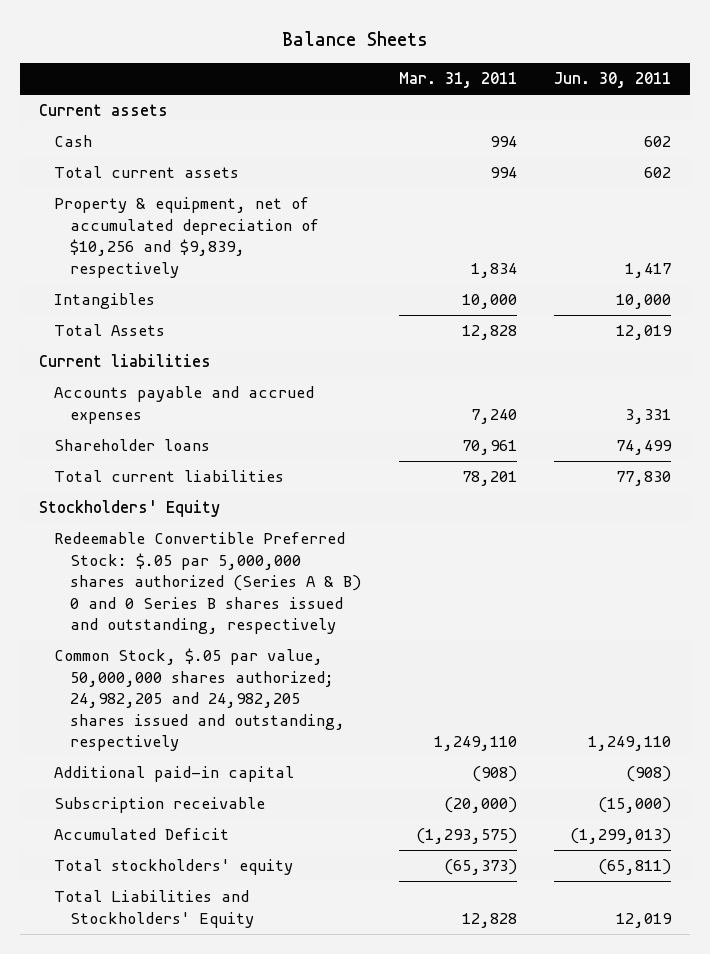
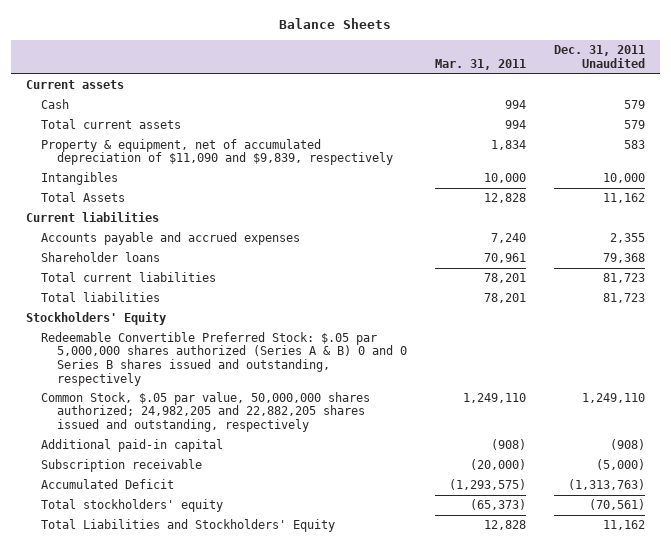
- | Mar. 31, 2011 | Jun. 30, 2011
+ | Mar. 31, 2011 | Dec. 31, 2011 Unaudited
- Property & equipment, net of accumulated depreciation of $10,256 and $9,839, respectively | 1,834 | 1,417
+ Property & equipment, net of accumulated depreciation of $11,090 and $9,839, respectively | 1,834 | 583
+ Total liabilities | 78,201 | 81,723
- Common Stock, $.05 par value, 50,000,000 shares authorized; 24,982,205 and 24,982,205 shares issued and outstanding, respectively | 1,249,110 | 1,249,110
+ Common Stock, $.05 par value, 50,000,000 shares authorized; 24,982,205 and 22,882,205 shares issued and outstanding, respectively | 1,249,110 | 1,249,110

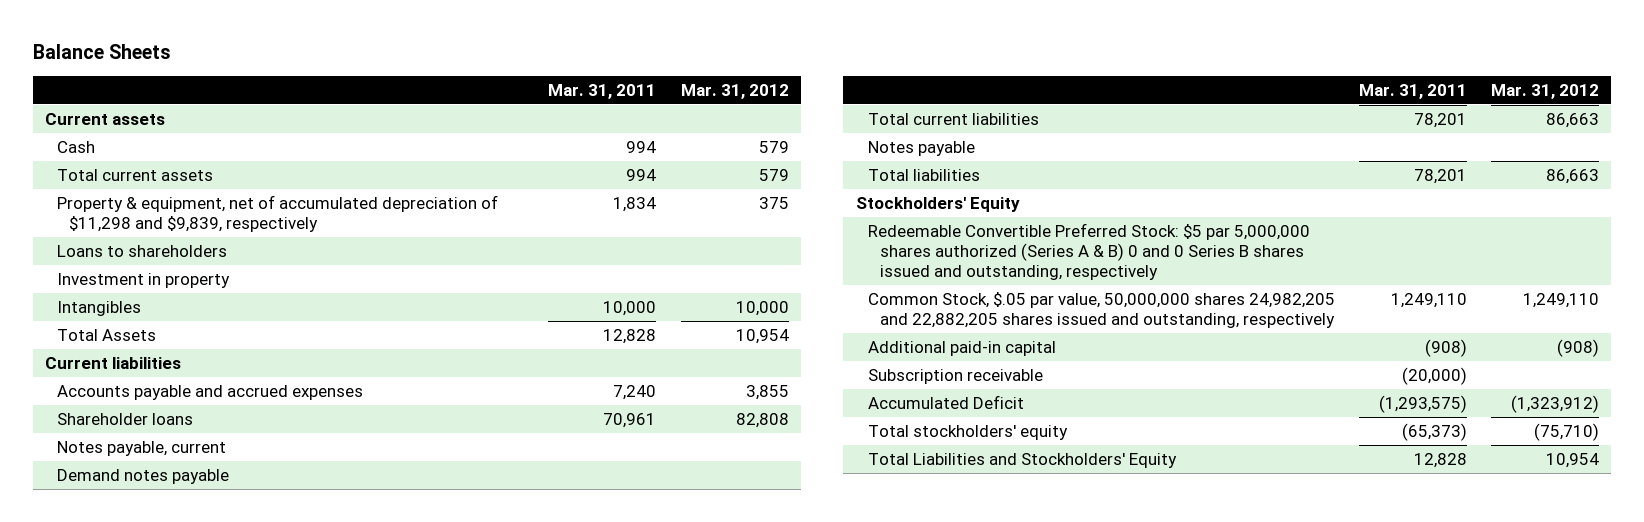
- | Mar. 31, 2011 | Dec. 31, 2011 Unaudited
+ | Mar. 31, 2011 | Mar. 31, 2012
- Property & equipment, net of accumulated depreciation of $11,090 and $9,839, respectively | 1,834 | 583
+ Property & equipment, net of accumulated depreciation of $11,298 and $9,839, respectively | 1,834 | 375
+ Loans to shareholders
+ Investment in property
+ Notes payable, current
+ Demand notes payable
+ Notes payable
- Redeemable Convertible Preferred Stock: $.05 par 5,000,000 shares authorized (Series A & B) 0 and 0 Series B shares issued and outstanding, respectively
- Common Stock, $.05 par value, 50,000,000 shares authorized; 24,982,205 and 22,882,205 shares issued and outstanding, respectively | 1,249,110 | 1,249,110
+ Redeemable Convertible Preferred Stock: $5 par 5,000,000 shares authorized (Series A & B) 0 and 0 Series B shares issued and outstanding, respectively
+ Common Stock, $.05 par value, 50,000,000 shares 24,982,205 and 22,882,205 shares issued and outstanding, respectively | 1,249,110 | 1,249,110

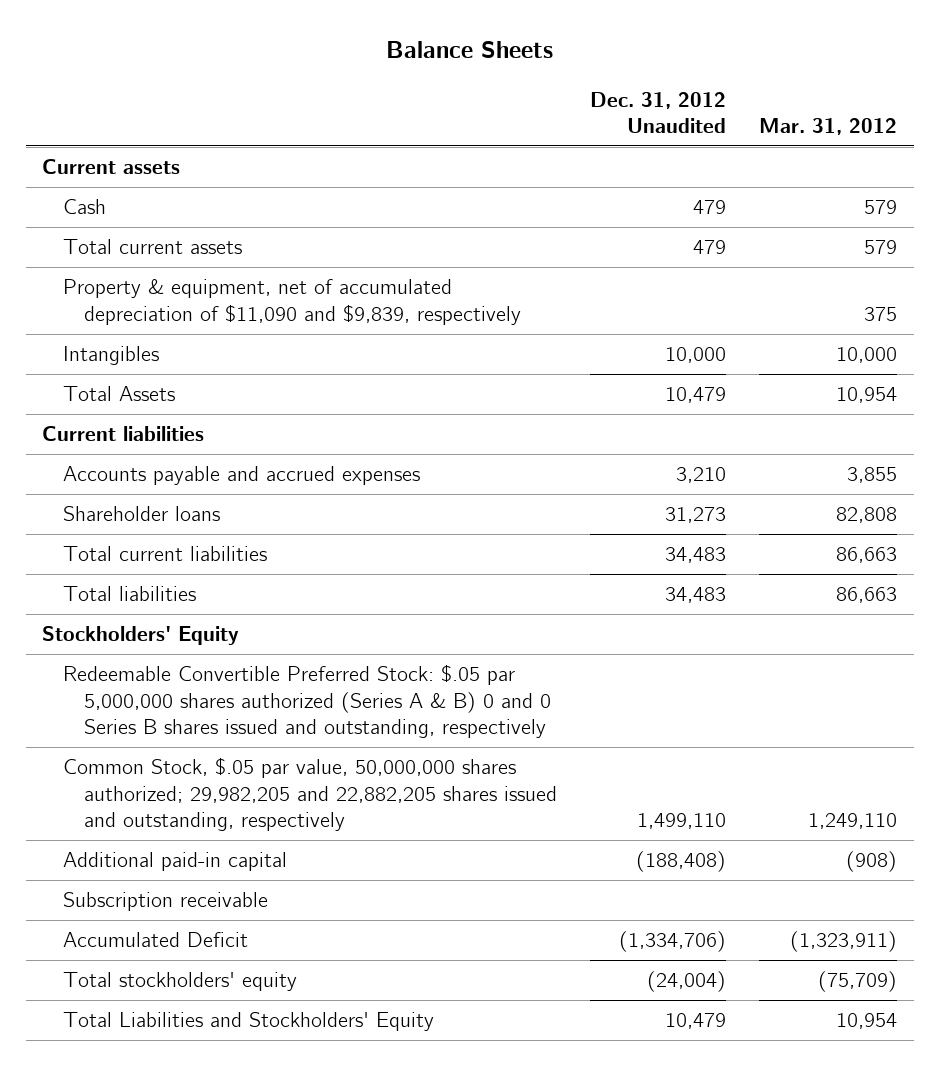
- | Mar. 31, 2011 | Mar. 31, 2012
+ | Dec. 31, 2012 Unaudited | Mar. 31, 2012
- Property & equipment, net of accumulated depreciation of $11,298 and $9,839, respectively | 1,834 | 375
- Loans to shareholders
- Investment in property
+ Property & equipment, net of accumulated depreciation of $11,090 and $9,839, respectively | | 375
- Notes payable, current
- Demand notes payable
- Notes payable
- Redeemable Convertible Preferred Stock: $5 par 5,000,000 shares authorized (Series A & B) 0 and 0 Series B shares issued and outstanding, respectively
- Common Stock, $.05 par value, 50,000,000 shares 24,982,205 and 22,882,205 shares issued and outstanding, respectively | 1,249,110 | 1,249,110
+ Redeemable Convertible Preferred Stock: $.05 par 5,000,000 shares authorized (Series A & B) 0 and 0 Series B shares issued and outstanding, respectively
+ Common Stock, $.05 par value, 50,000,000 shares authorized; 29,982,205 and 22,882,205 shares issued and outstanding, respectively | 1,499,110 | 1,249,110
- Accumulated Deficit | (1,293,575) | (1,323,912)
- Total stockholders' equity | (65,373) | (75,710)
+ Accumulated Deficit | (1,334,706) | (1,323,911)
+ Total stockholders' equity | (24,004) | (75,709)

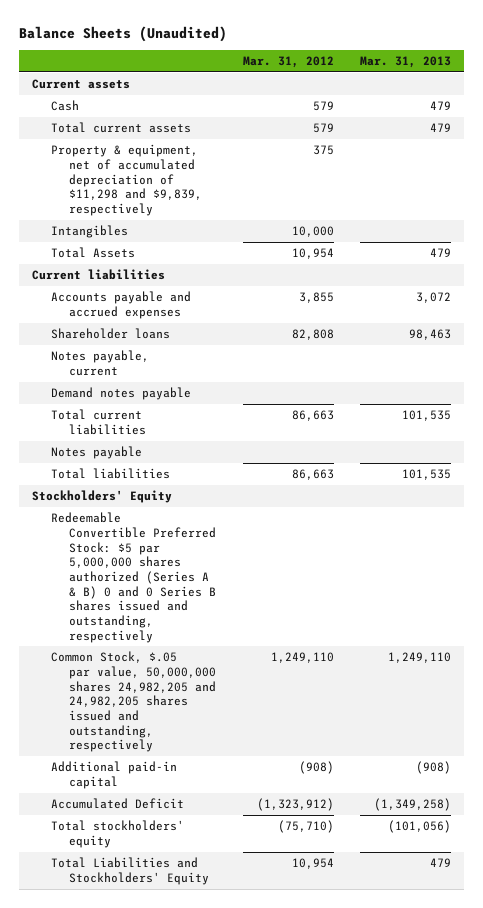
- Balance Sheets
+ Balance Sheets (Unaudited)
- | Dec. 31, 2012 Unaudited | Mar. 31, 2012
+ | Mar. 31, 2012 | Mar. 31, 2013
- Property & equipment, net of accumulated depreciation of $11,090 and $9,839, respectively | | 375
+ Property & equipment, net of accumulated depreciation of $11,298 and $9,839, respectively | 375 |
+ Notes payable, current
+ Demand notes payable
+ Notes payable
- Redeemable Convertible Preferred Stock: $.05 par 5,000,000 shares authorized (Series A & B) 0 and 0 Series B shares issued and outstanding, respectively
- Common Stock, $.05 par value, 50,000,000 shares authorized; 29,982,205 and 22,882,205 shares issued and outstanding, respectively | 1,499,110 | 1,249,110
+ Redeemable Convertible Preferred Stock: $5 par 5,000,000 shares authorized (Series A & B) 0 and 0 Series B shares issued and outstanding, respectively
+ Common Stock, $.05 par value, 50,000,000 shares 24,982,205 and 24,982,205 shares issued and outstanding, respectively | 1,249,110 | 1,249,110
- Subscription receivable
- Accumulated Deficit | (1,334,706) | (1,323,911)
- Total stockholders' equity | (24,004) | (75,709)
+ Accumulated Deficit | (1,323,912) | (1,349,258)
+ Total stockholders' equity | (75,710) | (101,056)

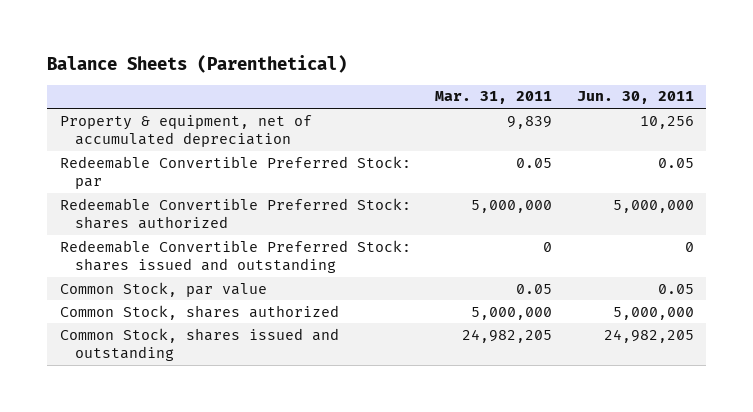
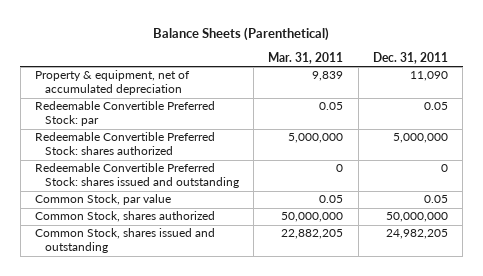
- | Mar. 31, 2011 | Jun. 30, 2011
+ | Mar. 31, 2011 | Dec. 31, 2011
- Common Stock, shares authorized | 5,000,000 | 5,000,000
- Common Stock, shares issued and outstanding | 24,982,205 | 24,982,205
+ Common Stock, shares authorized | 50,000,000 | 50,000,000
+ Common Stock, shares issued and outstanding | 22,882,205 | 24,982,205

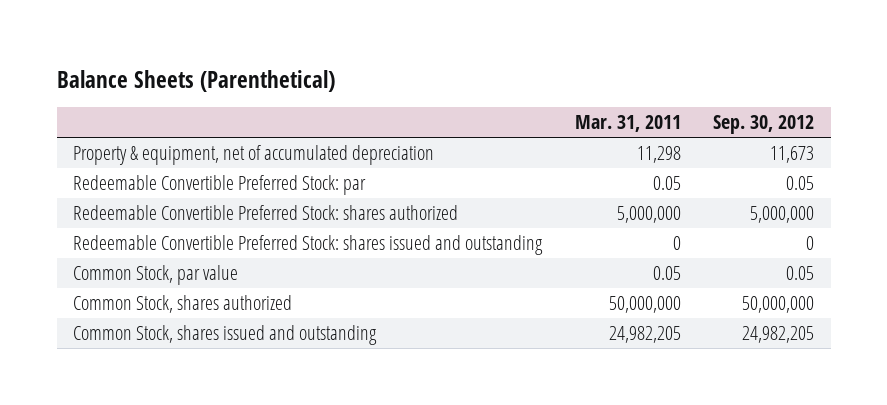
- | Mar. 31, 2011 | Dec. 31, 2011
+ | Mar. 31, 2011 | Sep. 30, 2012
- Property & equipment, net of accumulated depreciation | 9,839 | 11,090
+ Property & equipment, net of accumulated depreciation | 11,298 | 11,673
- Common Stock, shares issued and outstanding | 22,882,205 | 24,982,205
+ Common Stock, shares issued and outstanding | 24,982,205 | 24,982,205

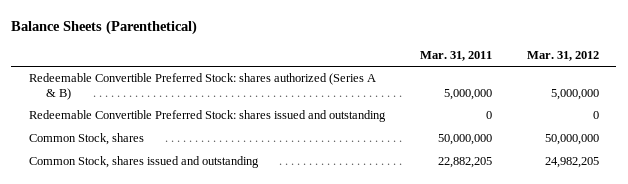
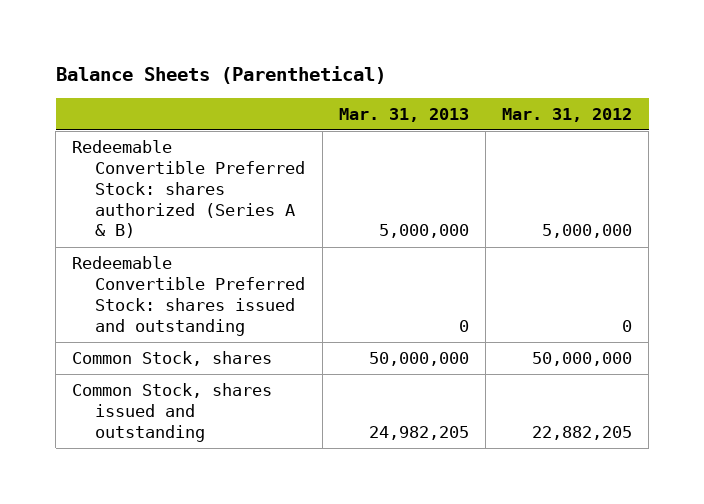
- | Mar. 31, 2011 | Mar. 31, 2012
+ | Mar. 31, 2013 | Mar. 31, 2012
- Common Stock, shares issued and outstanding | 22,882,205 | 24,982,205
+ Common Stock, shares issued and outstanding | 24,982,205 | 22,882,205

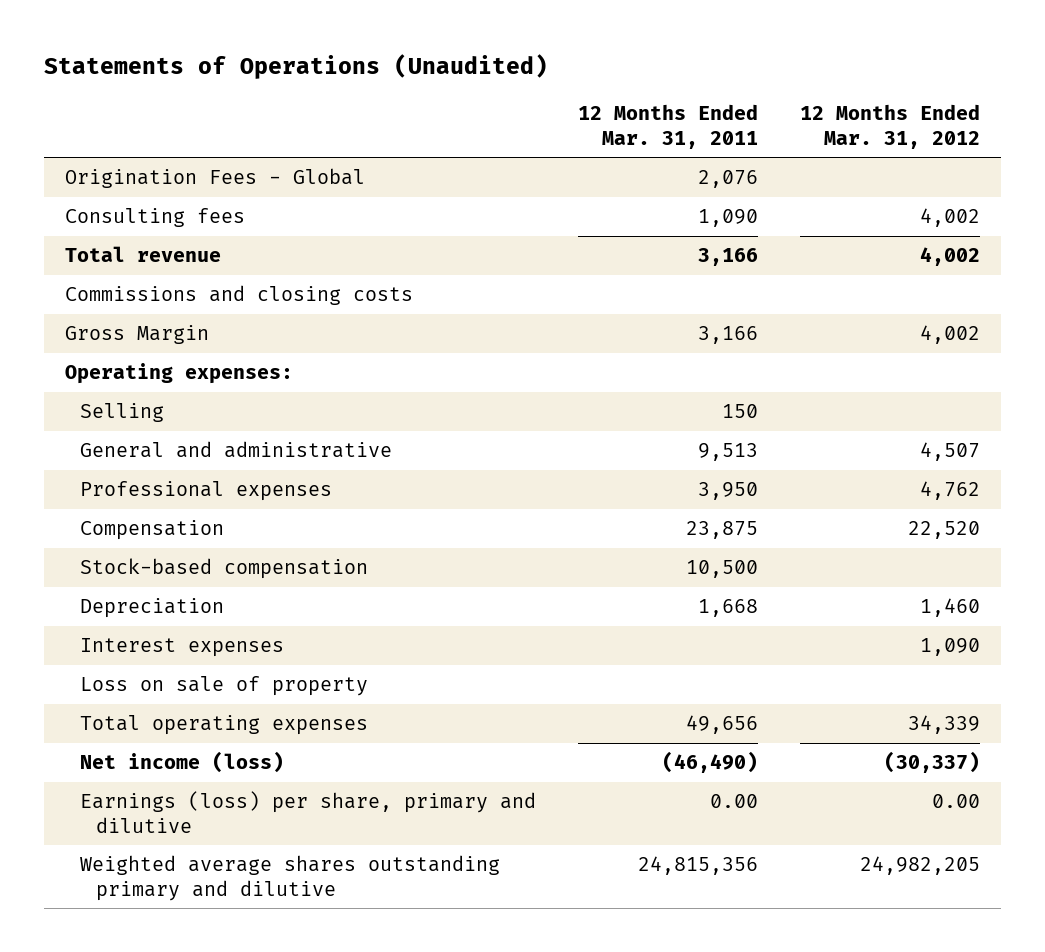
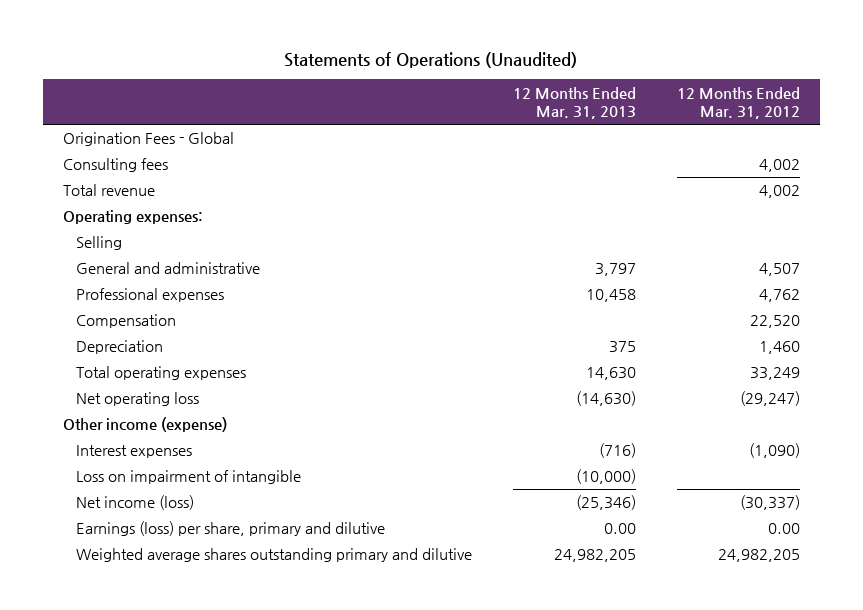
- | 12 Months Ended Mar. 31, 2011 | 12 Months Ended Mar. 31, 2012
+ | 12 Months Ended Mar. 31, 2013 | 12 Months Ended Mar. 31, 2012
- Commissions and closing costs
- Gross Margin | 3,166 | 4,002
- Stock-based compensation | 10,500 |
- Interest expenses | | 1,090
- Loss on sale of property
- Total operating expenses | 49,656 | 34,339
+ Total operating expenses | 14,630 | 33,249
+ Net operating loss | (14,630) | (29,247)
+ Other income (expense)
+ Interest expenses | (716) | (1,090)
+ Loss on impairment of intangible | (10,000) |

